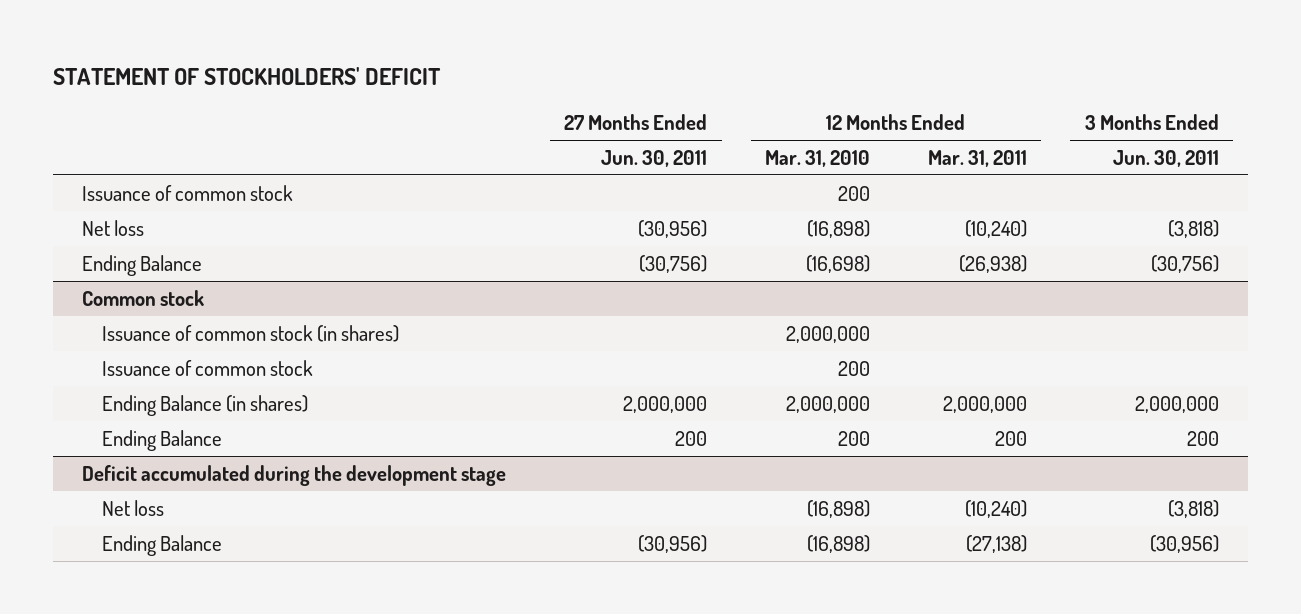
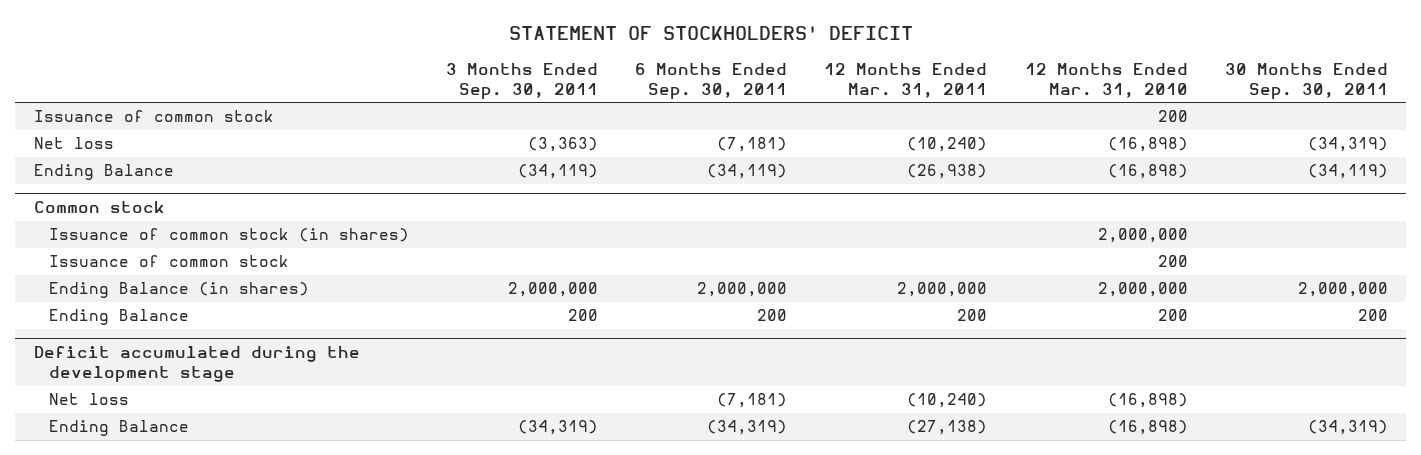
- | 27 Months Ended Jun. 30, 2011 | 12 Months Ended Mar. 31, 2010 | 12 Months Ended Mar. 31, 2011 | 3 Months Ended Jun. 30, 2011
+ | 3 Months Ended Sep. 30, 2011 | 6 Months Ended Sep. 30, 2011 | 12 Months Ended Mar. 31, 2011 | 12 Months Ended Mar. 31, 2010 | 30 Months Ended Sep. 30, 2011
- Ending Balance | (30,756) | (16,698) | (26,938) | (30,756)
+ Ending Balance | (34,119) | (34,119) | (26,938) | (16,898) | (34,119)

